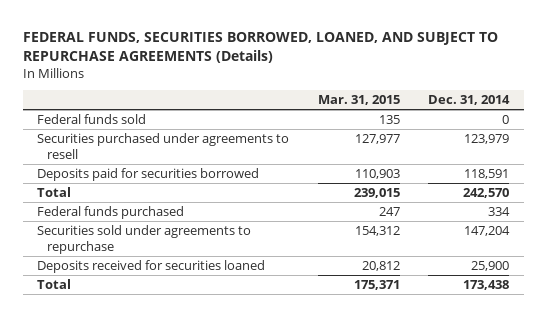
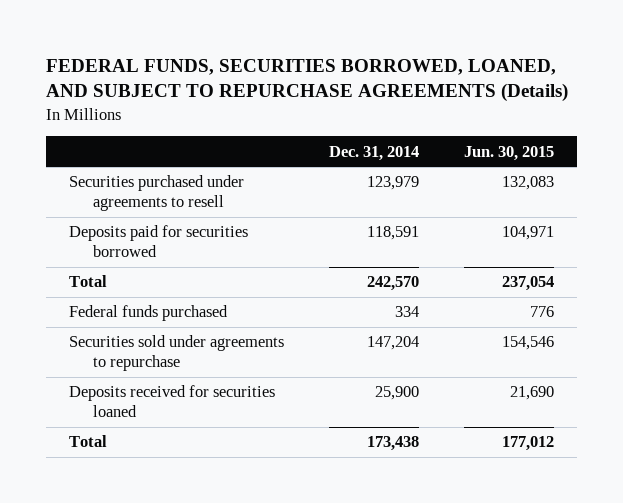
- | Mar. 31, 2015 | Dec. 31, 2014
+ | Dec. 31, 2014 | Jun. 30, 2015
- Federal funds sold | 135 | 0

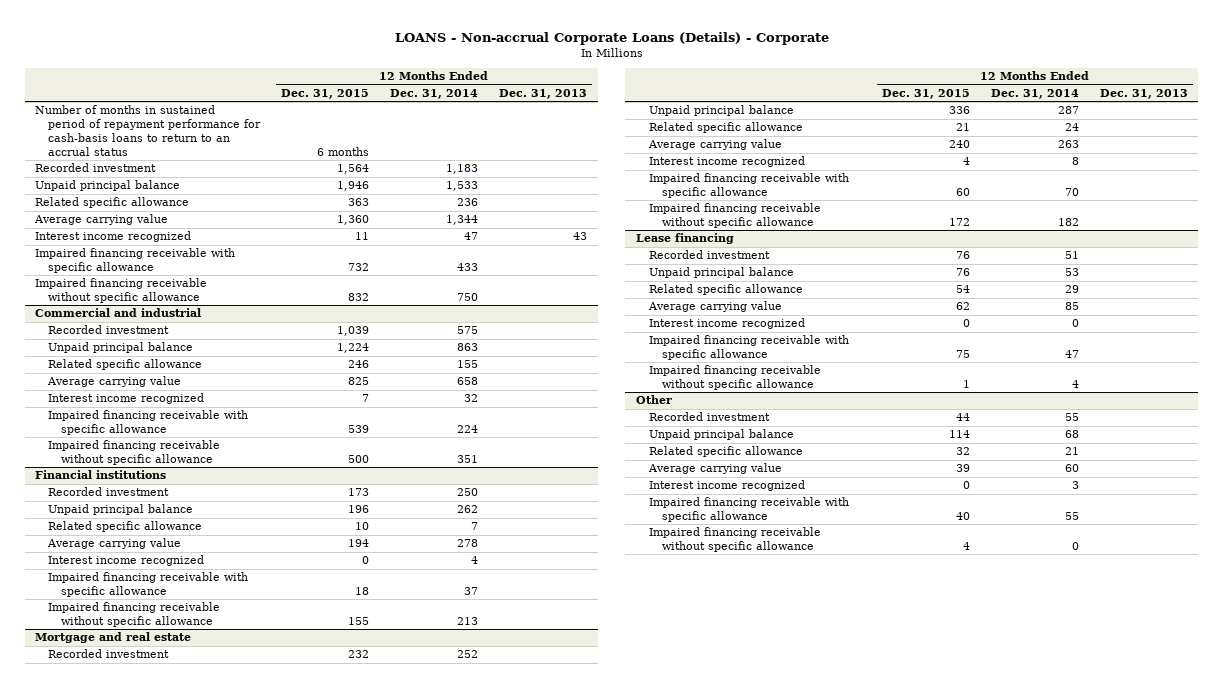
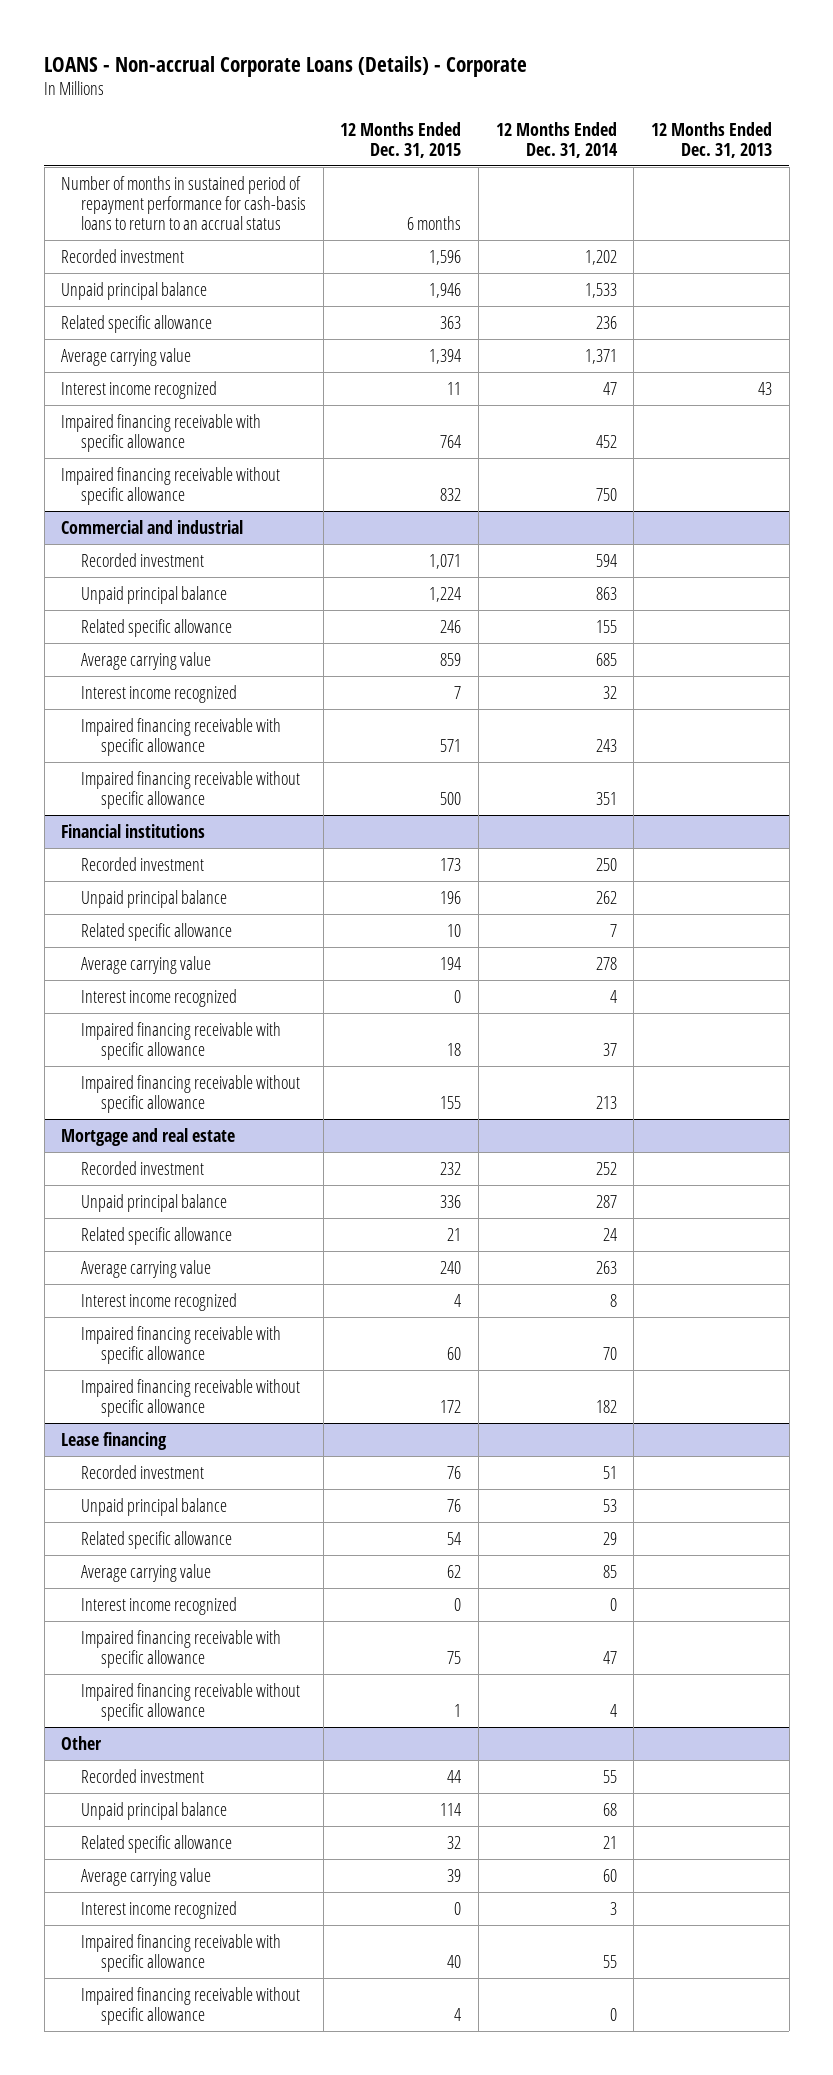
- Recorded investment | 1,564 | 1,183 |
+ Recorded investment | 1,596 | 1,202 |
- Average carrying value | 1,360 | 1,344 |
+ Average carrying value | 1,394 | 1,371 |
- Impaired financing receivable with specific allowance | 732 | 433 |
+ Impaired financing receivable with specific allowance | 764 | 452 |
@ Commercial and industrial
- Recorded investment | 1,039 | 575 |
+ Recorded investment | 1,071 | 594 |
- Average carrying value | 825 | 658 |
+ Average carrying value | 859 | 685 |
- Impaired financing receivable with specific allowance | 539 | 224 |
+ Impaired financing receivable with specific allowance | 571 | 243 |

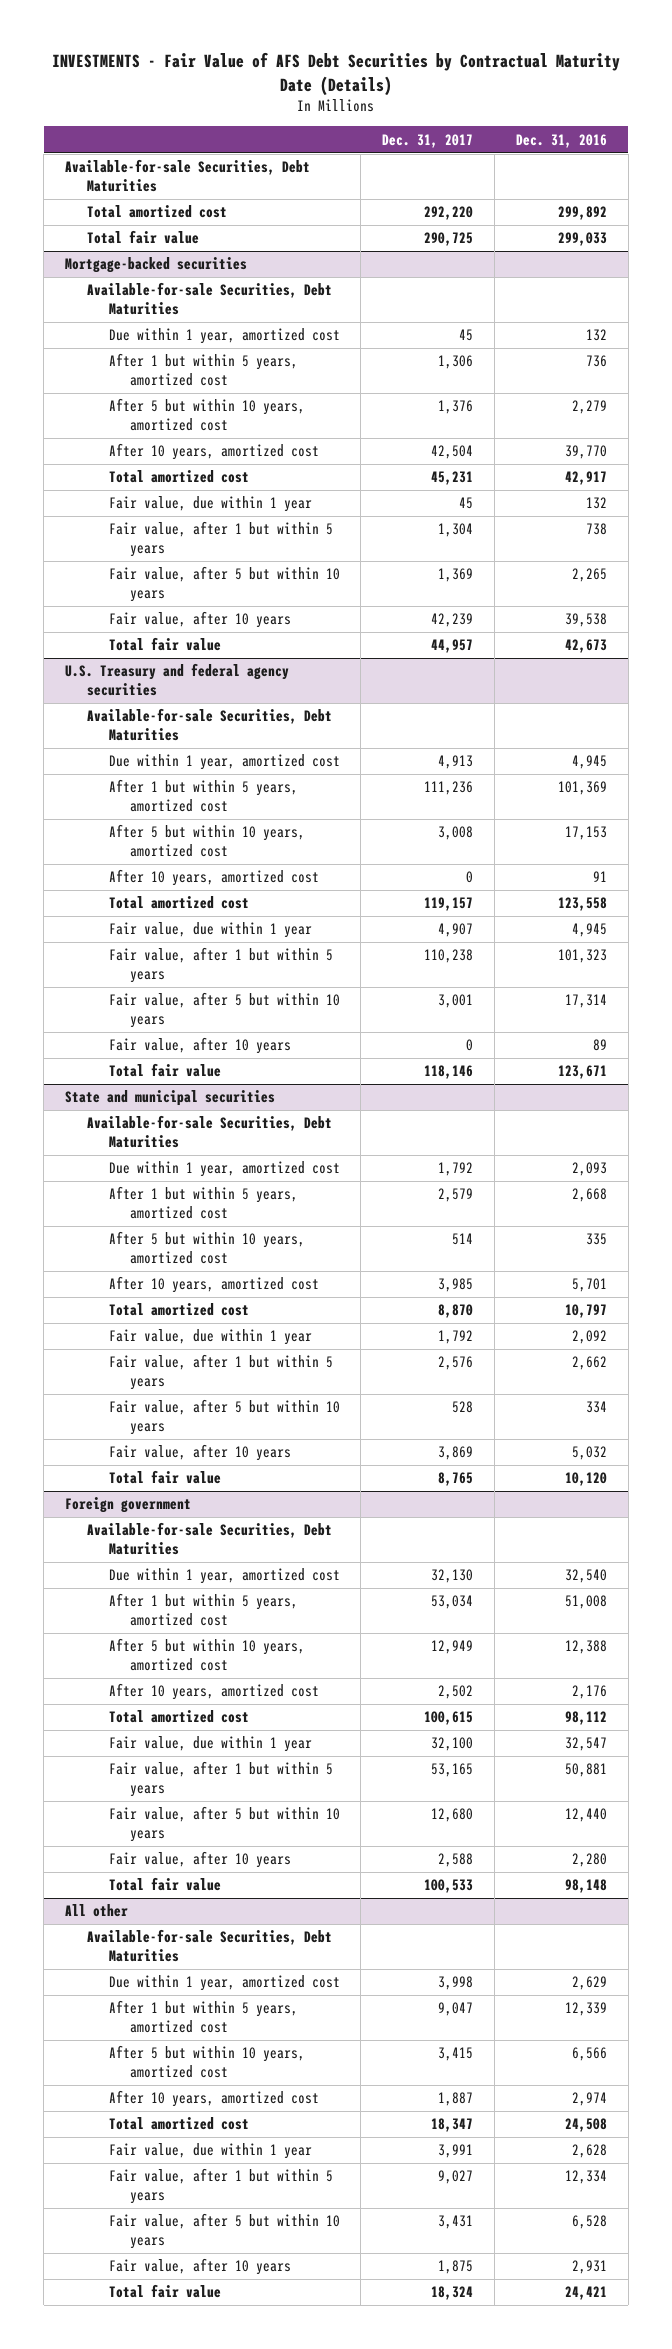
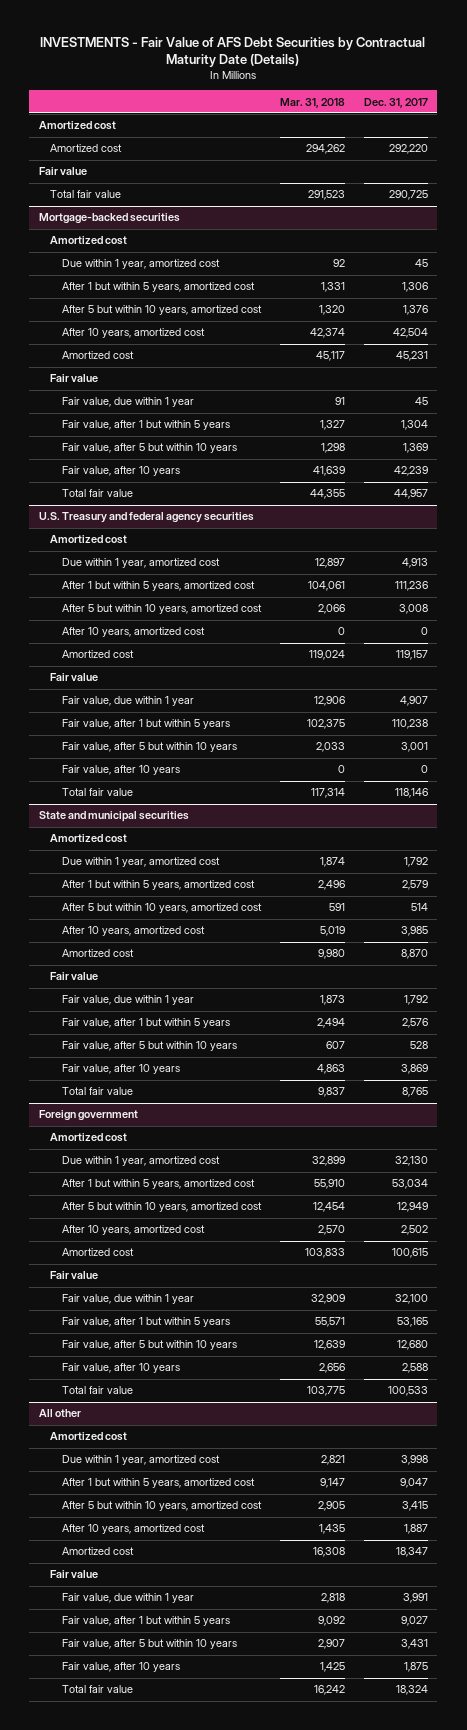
- | Dec. 31, 2017 | Dec. 31, 2016
+ | Mar. 31, 2018 | Dec. 31, 2017
- Available-for-sale Securities, Debt Maturities
- Total amortized cost | 292,220 | 299,892
+ Amortized cost
+ Amortized cost | 294,262 | 292,220
+ Fair value
@ Mortgage-backed securities
- Available-for-sale Securities, Debt Maturities
+ Amortized cost
- Total amortized cost | 45,231 | 42,917
+ Amortized cost | 45,117 | 45,231
+ Fair value
@ U.S. Treasury and federal agency securities
- Available-for-sale Securities, Debt Maturities
+ Amortized cost
- Total amortized cost | 119,157 | 123,558
+ Amortized cost | 119,024 | 119,157
+ Fair value
@ State and municipal securities
- Available-for-sale Securities, Debt Maturities
+ Amortized cost
- Total amortized cost | 8,870 | 10,797
+ Amortized cost | 9,980 | 8,870
+ Fair value
@ Foreign government
- Available-for-sale Securities, Debt Maturities
+ Amortized cost
- Total amortized cost | 100,615 | 98,112
+ Amortized cost | 103,833 | 100,615
+ Fair value
@ All other
- Available-for-sale Securities, Debt Maturities
+ Amortized cost
- Total amortized cost | 18,347 | 24,508
+ Amortized cost | 16,308 | 18,347
+ Fair value

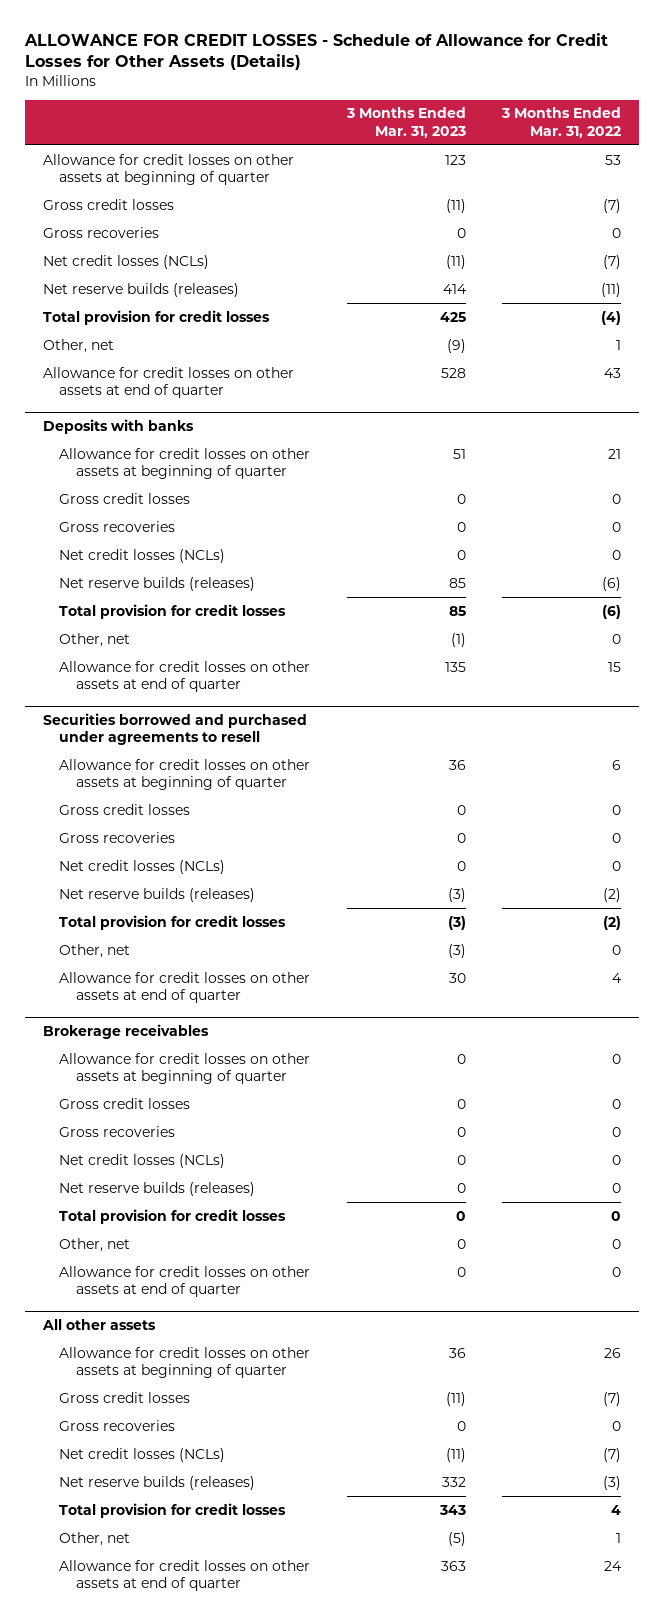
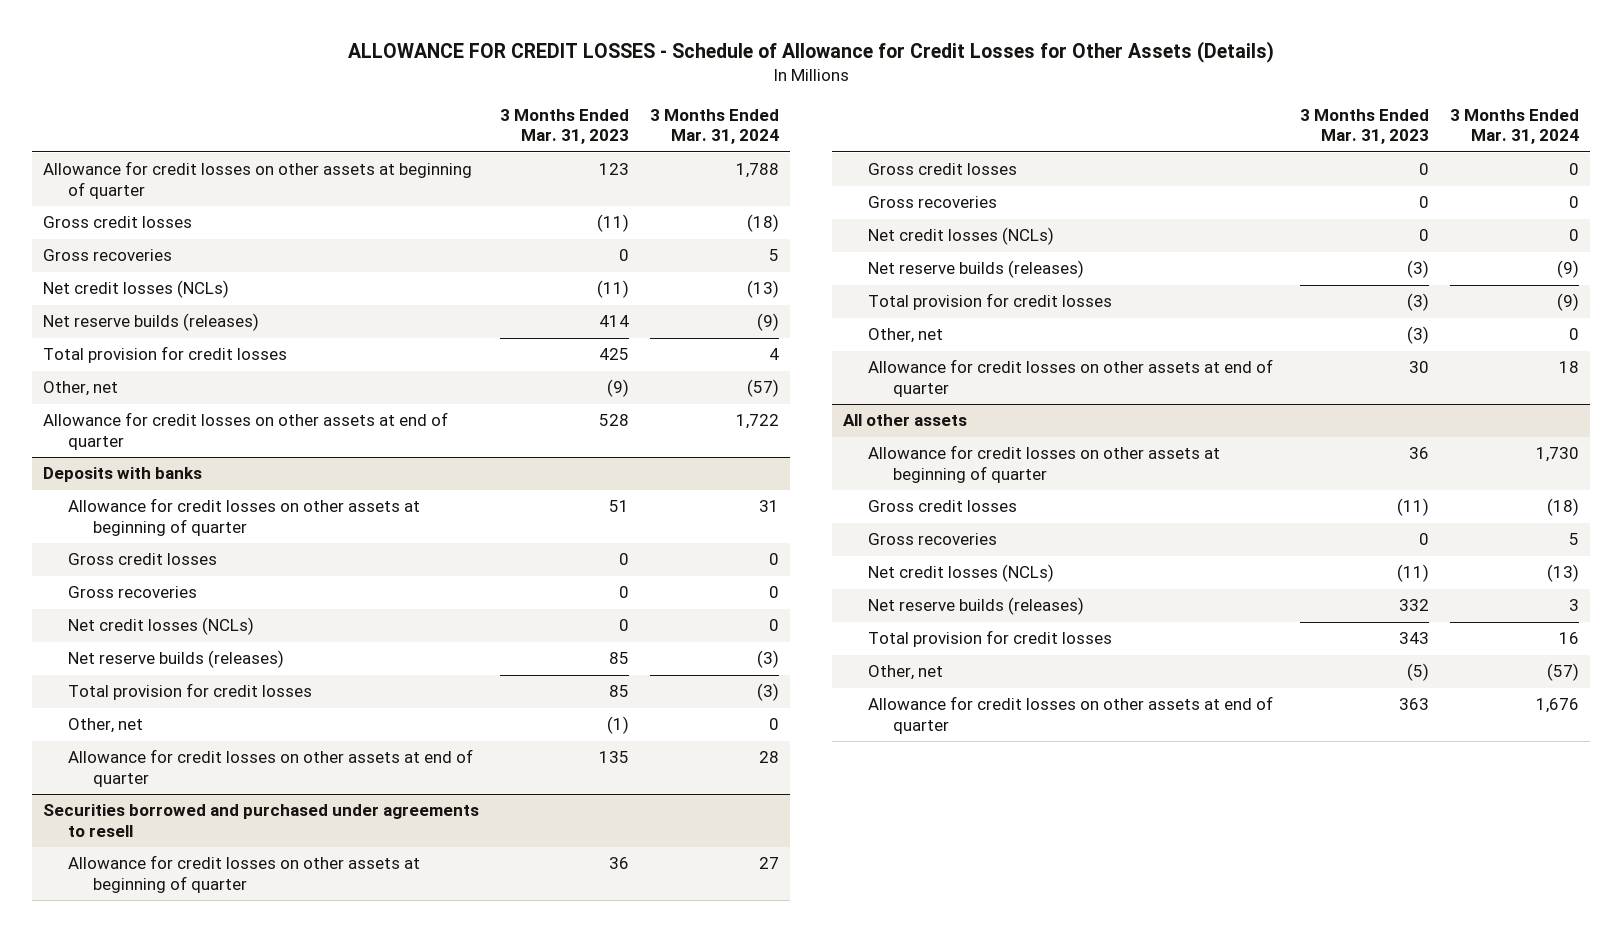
- | 3 Months Ended Mar. 31, 2023 | 3 Months Ended Mar. 31, 2022
+ | 3 Months Ended Mar. 31, 2023 | 3 Months Ended Mar. 31, 2024
- Brokerage receivables
- Allowance for credit losses on other assets at beginning of quarter | 0 | 0
- Gross credit losses | 0 | 0
- Gross recoveries | 0 | 0
- Net credit losses (NCLs) | 0 | 0
- Net reserve builds (releases) | 0 | 0
- Total provision for credit losses | 0 | 0
- Other, net | 0 | 0
- Allowance for credit losses on other assets at end of quarter | 0 | 0

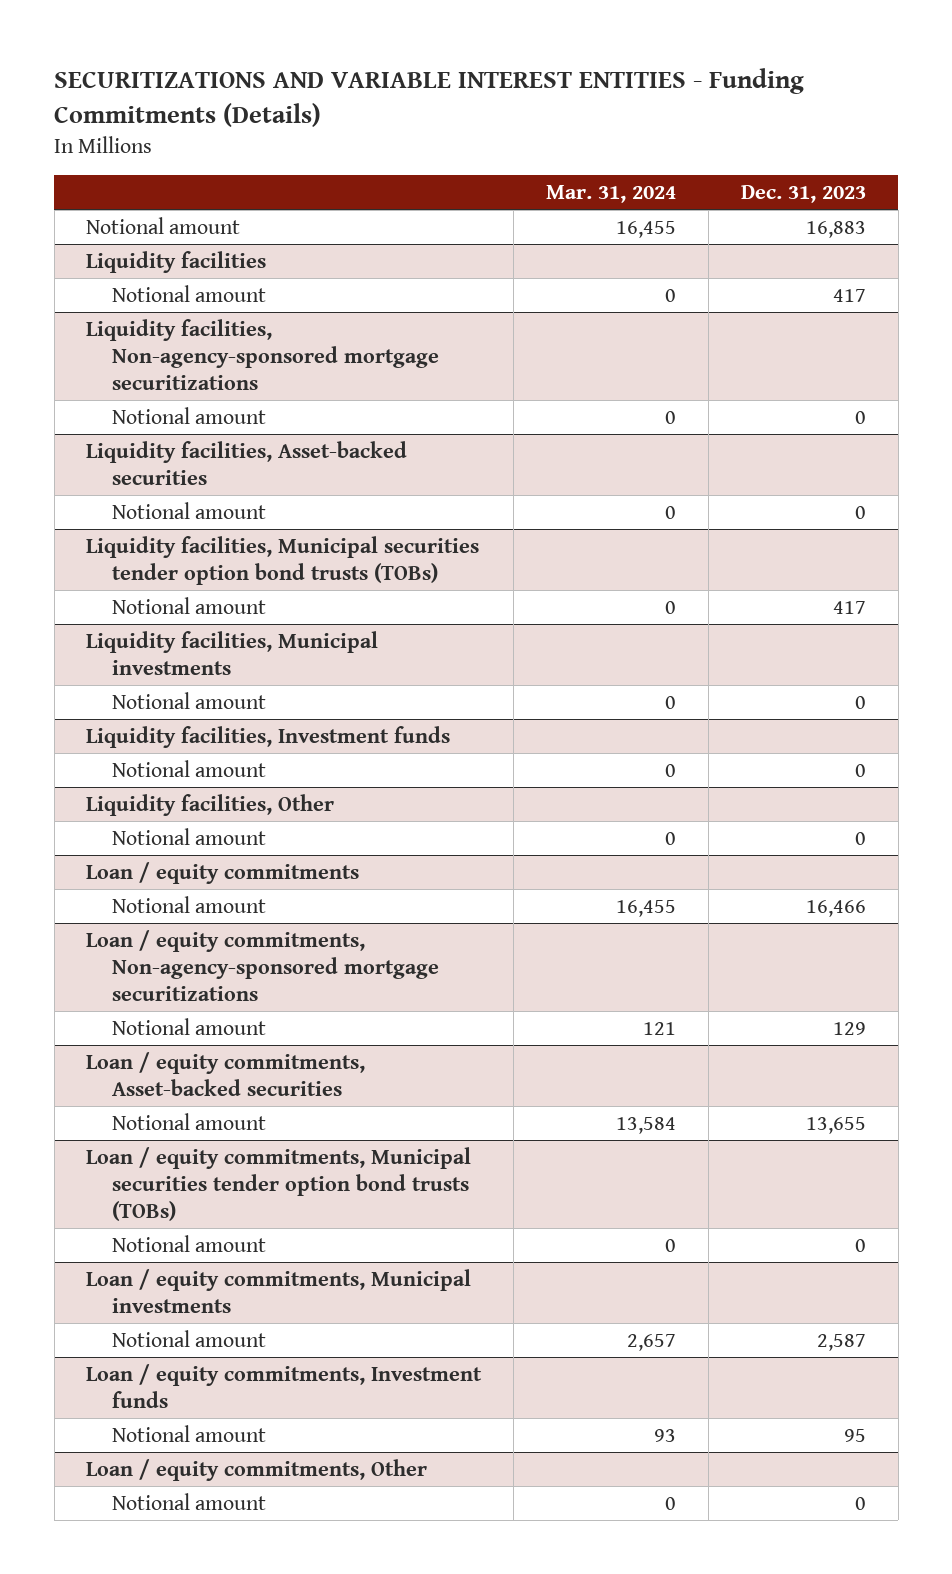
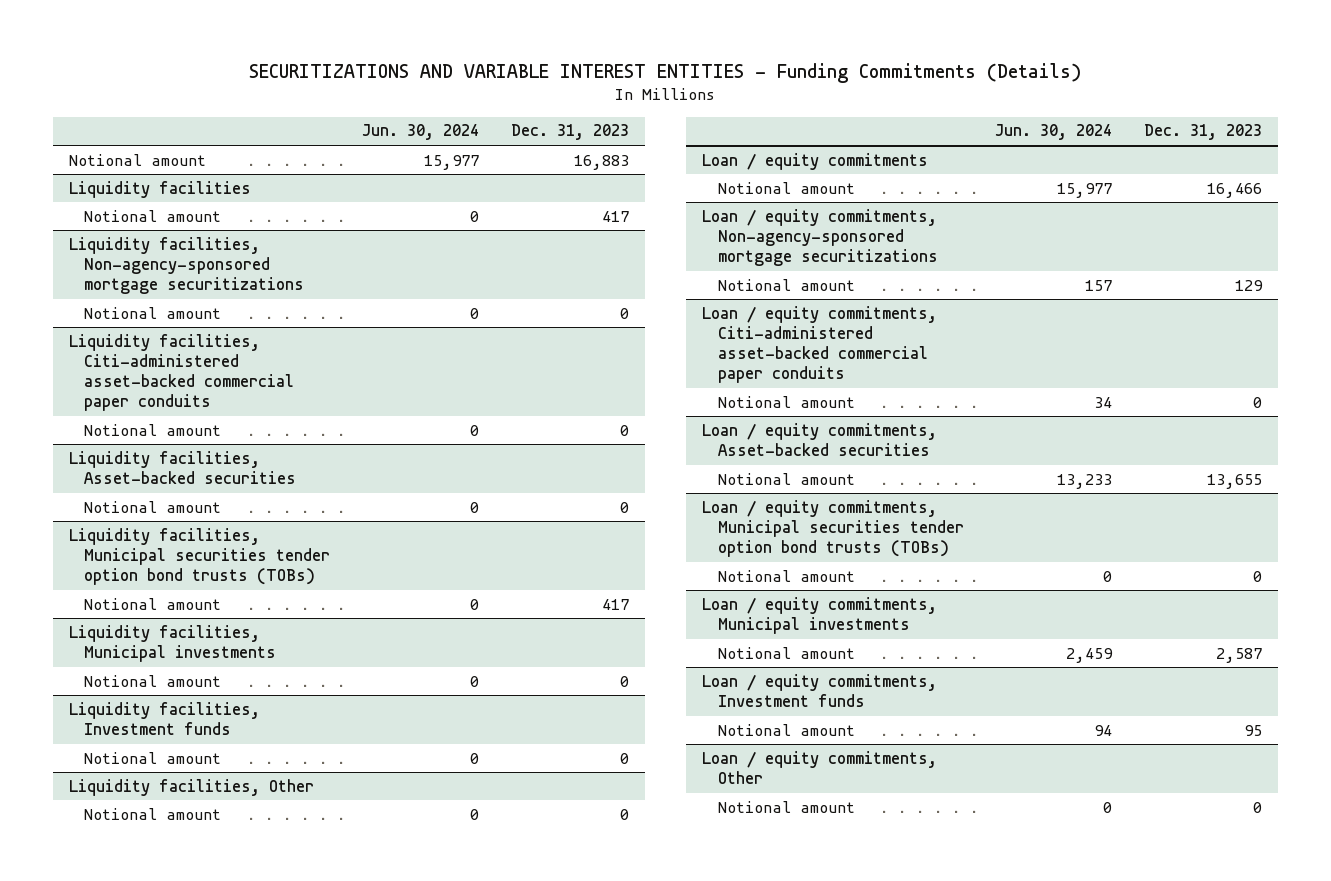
- | Mar. 31, 2024 | Dec. 31, 2023
+ | Jun. 30, 2024 | Dec. 31, 2023
+ Liquidity facilities, Citi-administered asset-backed commercial paper conduits
+ Notional amount | 0 | 0
+ Loan / equity commitments, Citi-administered asset-backed commercial paper conduits
+ Notional amount | 34 | 0

